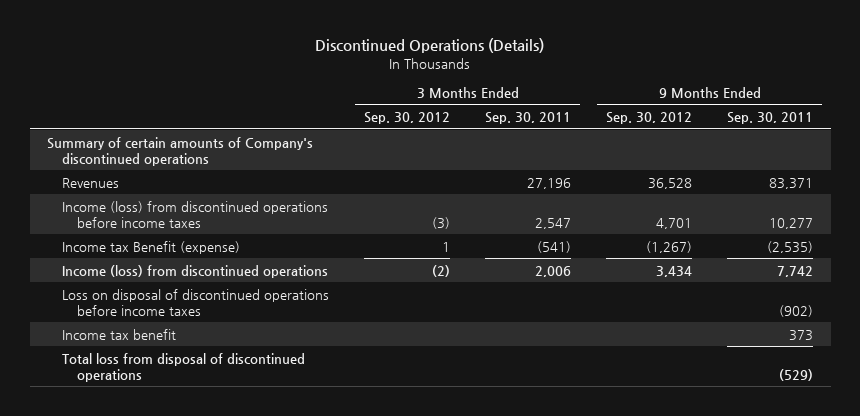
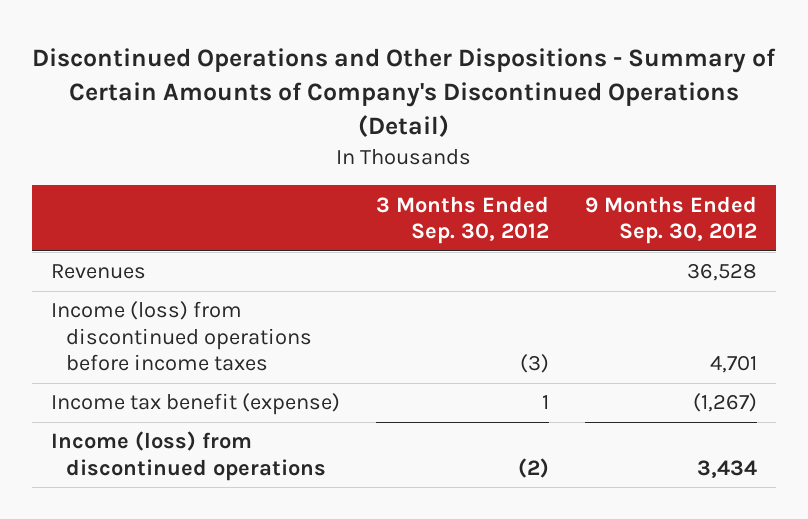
- Discontinued Operations (Details)
+ Discontinued Operations and Other Dispositions - Summary of Certain Amounts of Company's Discontinued Operations (Detail)
- | 3 Months Ended Sep. 30, 2012 | 3 Months Ended Sep. 30, 2011 | 9 Months Ended Sep. 30, 2012 | 9 Months Ended Sep. 30, 2011
+ | 3 Months Ended Sep. 30, 2012 | 9 Months Ended Sep. 30, 2012
- Summary of certain amounts of Company's discontinued operations
- Income tax Benefit (expense) | 1 | (541) | (1,267) | (2,535)
+ Income tax benefit (expense) | 1 | (1,267)
- Loss on disposal of discontinued operations before income taxes | | | | (902)
- Income tax benefit | | | | 373
- Total loss from disposal of discontinued operations | | | | (529)

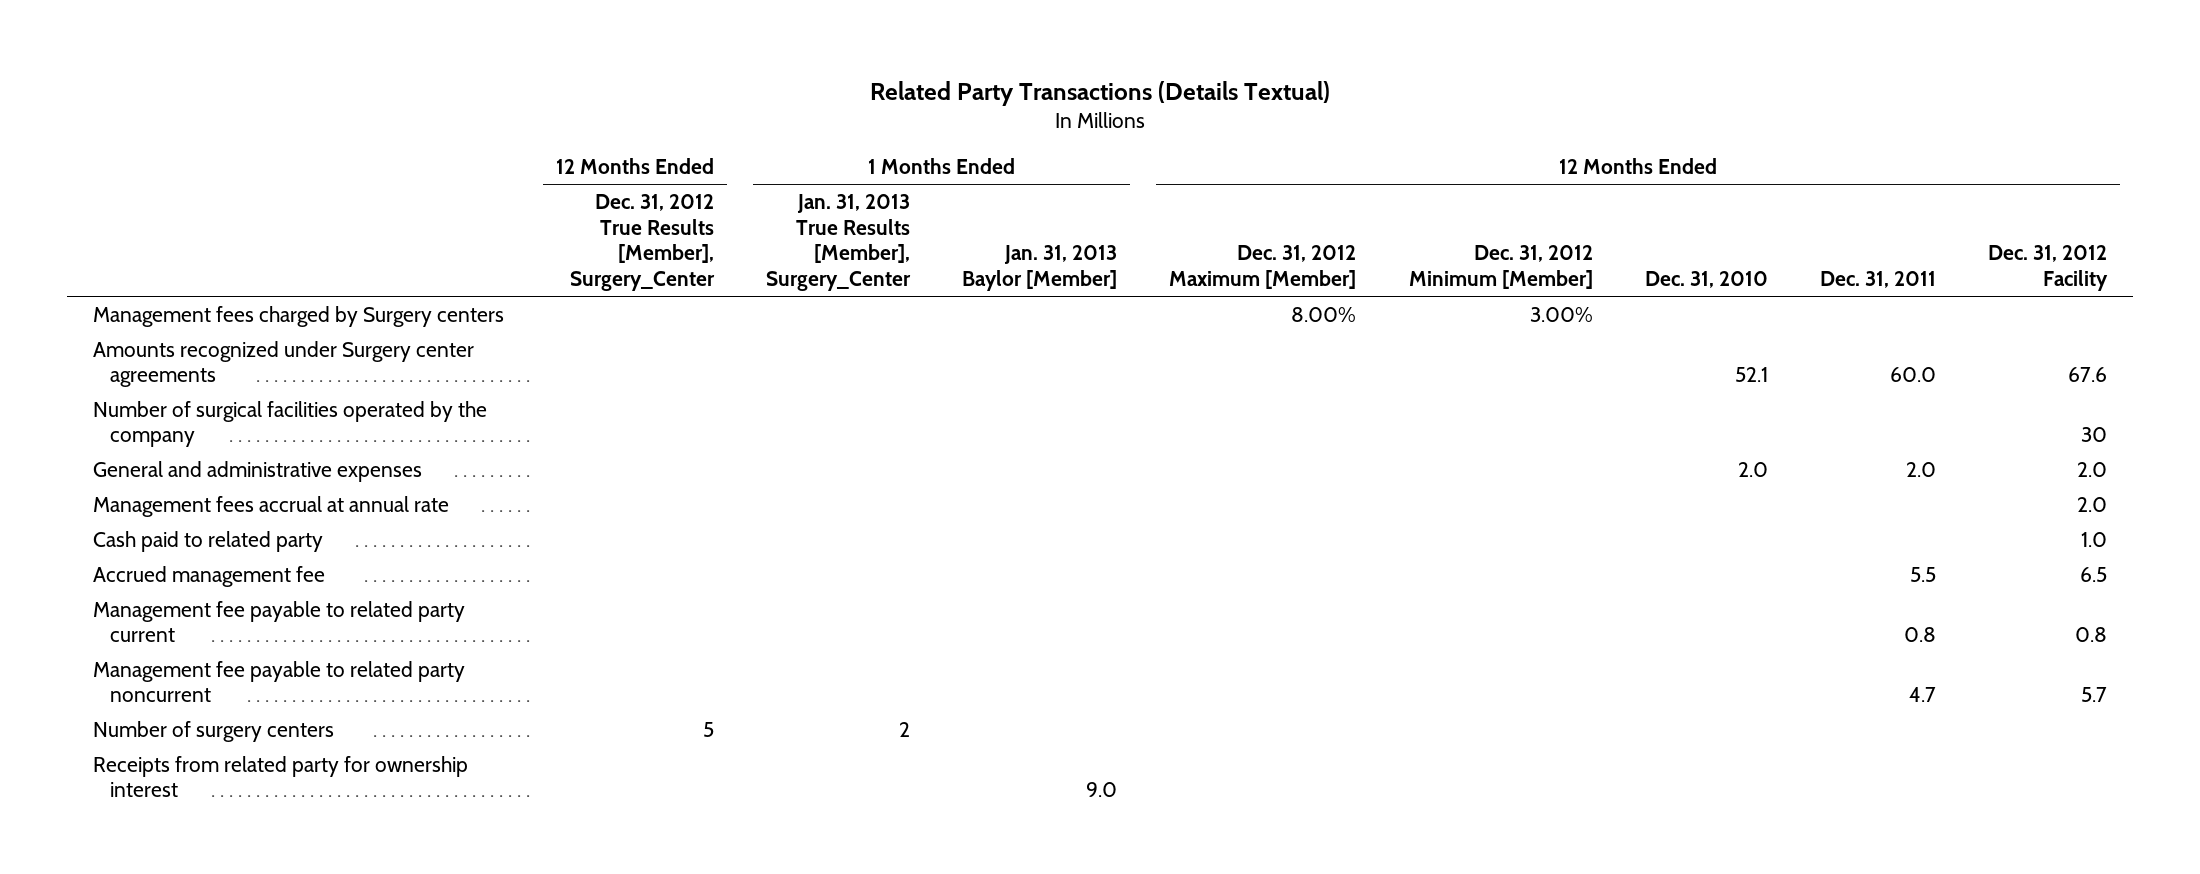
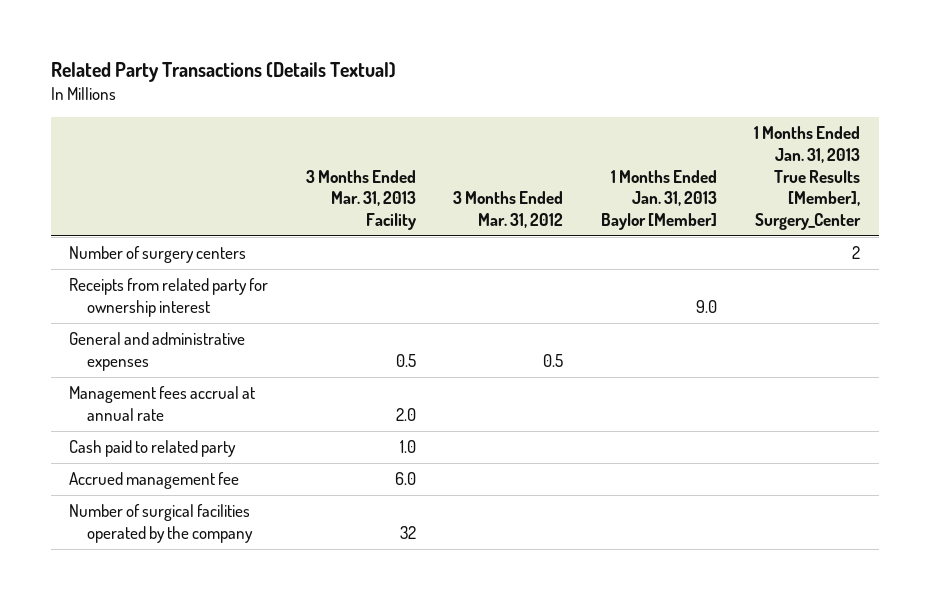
- | 12 Months Ended Dec. 31, 2012 True Results [Member], Surgery_Center | 1 Months Ended Jan. 31, 2013 True Results [Member], Surgery_Center | 1 Months Ended Jan. 31, 2013 Baylor [Member] | 12 Months Ended Dec. 31, 2012 Maximum [Member] | 12 Months Ended Dec. 31, 2012 Minimum [Member] | 12 Months Ended Dec. 31, 2010 | 12 Months Ended Dec. 31, 2011 | 12 Months Ended Dec. 31, 2012 Facility
+ | 3 Months Ended Mar. 31, 2013 Facility | 3 Months Ended Mar. 31, 2012 | 1 Months Ended Jan. 31, 2013 Baylor [Member] | 1 Months Ended Jan. 31, 2013 True Results [Member], Surgery_Center
- Management fees charged by Surgery centers | | | | 8.00% | 3.00% | | |
- Amounts recognized under Surgery center agreements | | | | | | 52.1 | 60.0 | 67.6
moved up: Number of surgery centers | | | | 2
moved up: Receipts from related party for ownership interest | | | 9.0 |
- Management fee payable to related party current | | | | | | | 0.8 | 0.8
- Management fee payable to related party noncurrent | | | | | | | 4.7 | 5.7
moved down: Number of surgical facilities operated by the company | 32 | | |

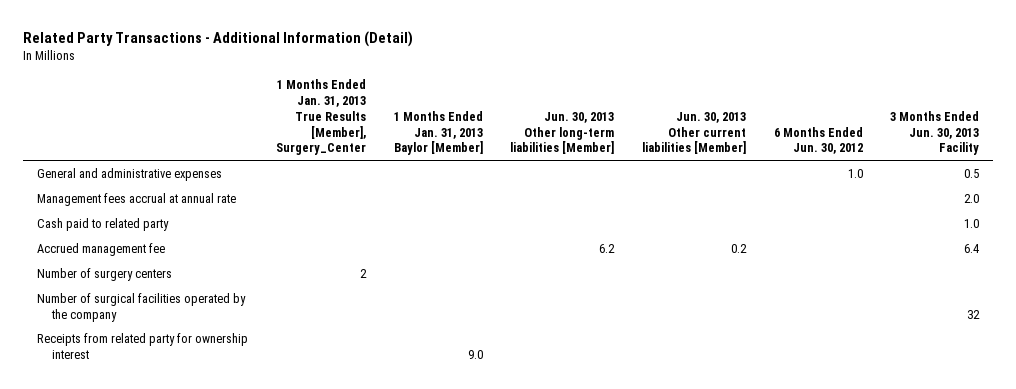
- Related Party Transactions (Details Textual)
+ Related Party Transactions - Additional Information (Detail)
- | 3 Months Ended Mar. 31, 2013 Facility | 3 Months Ended Mar. 31, 2012 | 1 Months Ended Jan. 31, 2013 Baylor [Member] | 1 Months Ended Jan. 31, 2013 True Results [Member], Surgery_Center
+ | 1 Months Ended Jan. 31, 2013 True Results [Member], Surgery_Center | 1 Months Ended Jan. 31, 2013 Baylor [Member] | Jun. 30, 2013 Other long-term liabilities [Member] | Jun. 30, 2013 Other current liabilities [Member] | 6 Months Ended Jun. 30, 2012 | 3 Months Ended Jun. 30, 2013 Facility
moved down: Number of surgery centers | 2 | | | | |
moved down: Receipts from related party for ownership interest | | 9.0 | | | |

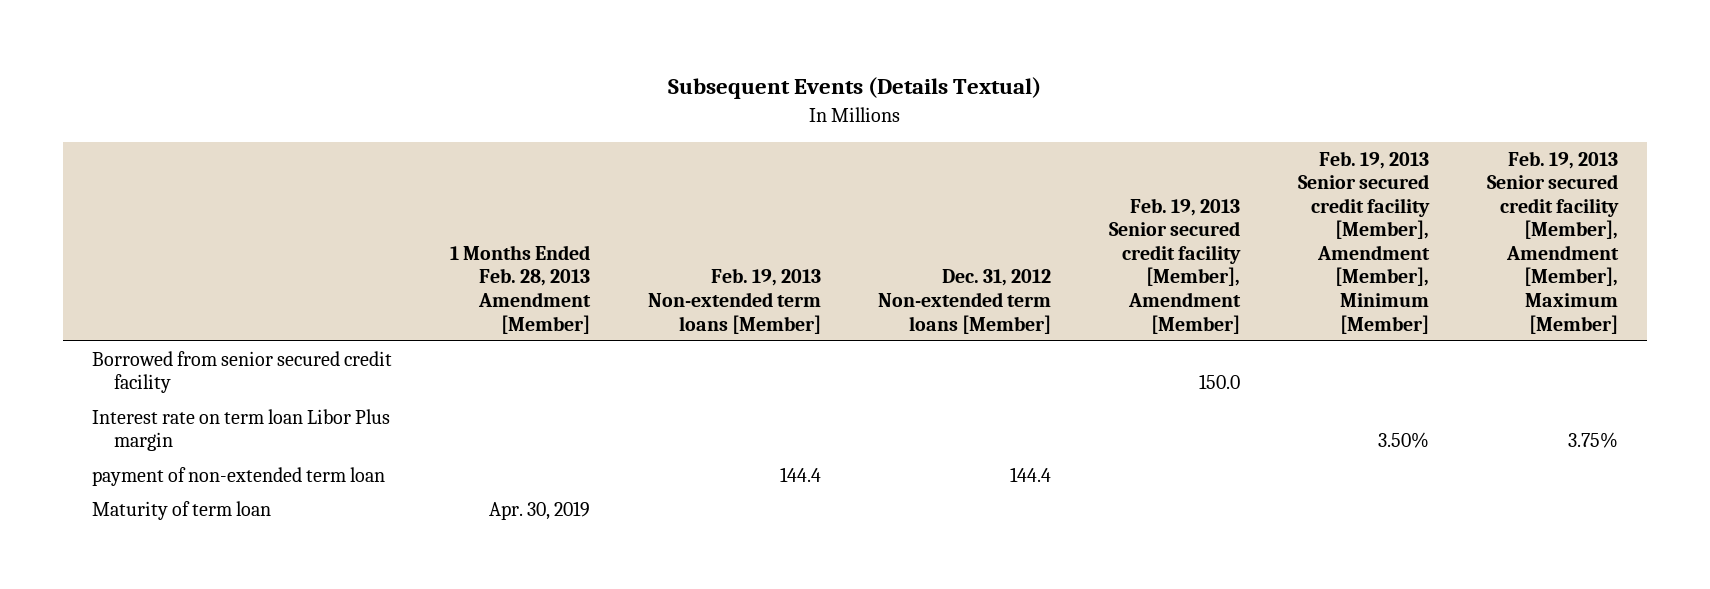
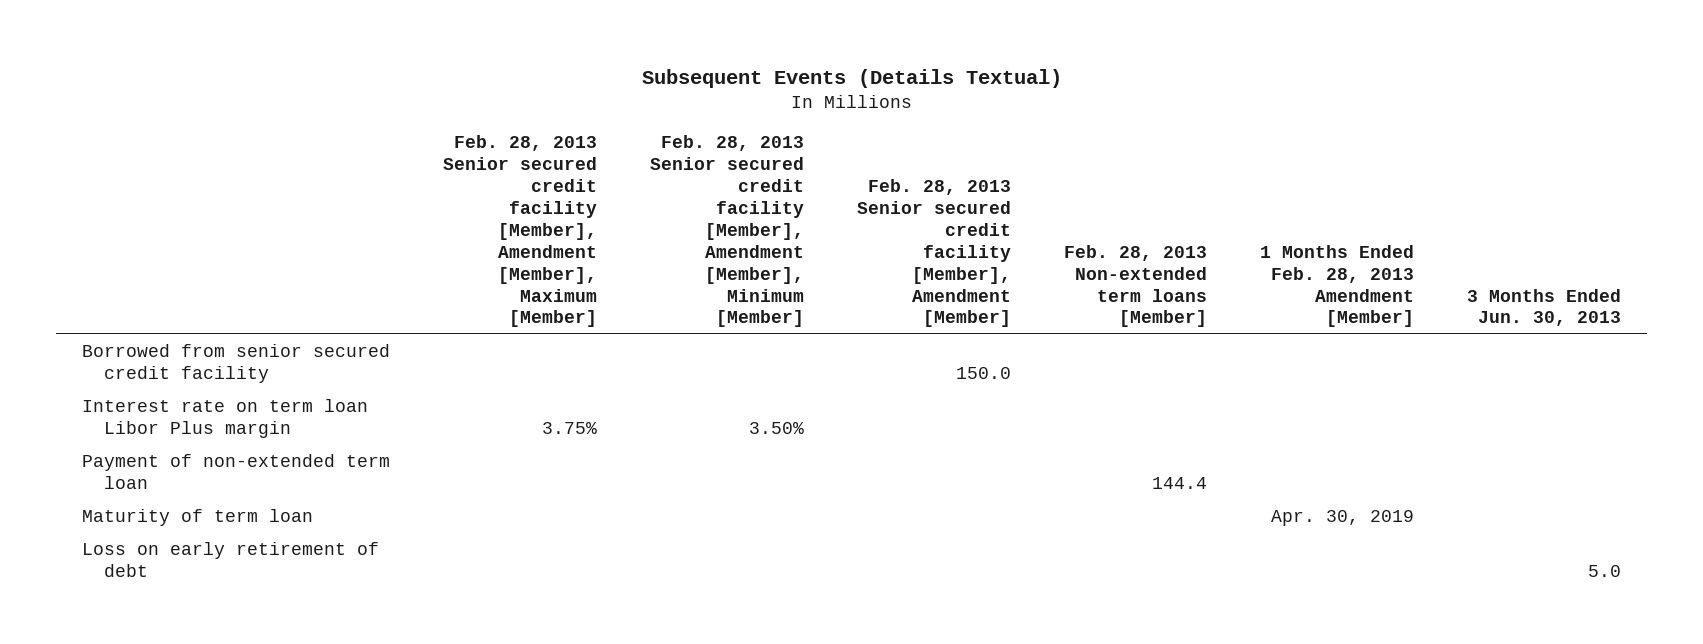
- | 1 Months Ended Feb. 28, 2013 Amendment [Member] | Feb. 19, 2013 Non-extended term loans [Member] | Dec. 31, 2012 Non-extended term loans [Member] | Feb. 19, 2013 Senior secured credit facility [Member], Amendment [Member] | Feb. 19, 2013 Senior secured credit facility [Member], Amendment [Member], Minimum [Member] | Feb. 19, 2013 Senior secured credit facility [Member], Amendment [Member], Maximum [Member]
+ | Feb. 28, 2013 Senior secured credit facility [Member], Amendment [Member], Maximum [Member] | Feb. 28, 2013 Senior secured credit facility [Member], Amendment [Member], Minimum [Member] | Feb. 28, 2013 Senior secured credit facility [Member], Amendment [Member] | Feb. 28, 2013 Non-extended term loans [Member] | 1 Months Ended Feb. 28, 2013 Amendment [Member] | 3 Months Ended Jun. 30, 2013
- payment of non-extended term loan | | 144.4 | 144.4 | | |
+ Payment of non-extended term loan | | | | 144.4 | |
+ Loss on early retirement of debt | | | | | | 5.0

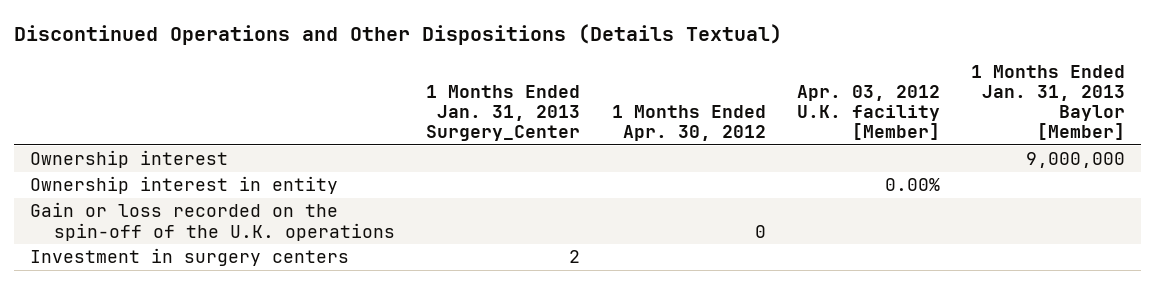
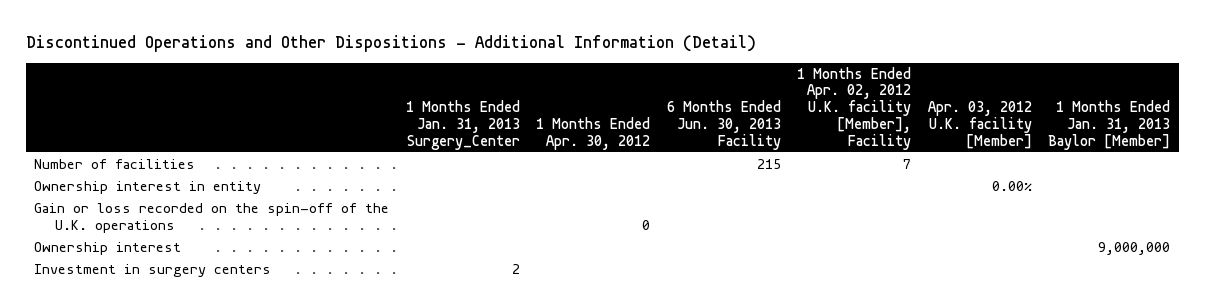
- Discontinued Operations and Other Dispositions (Details Textual)
+ Discontinued Operations and Other Dispositions - Additional Information (Detail)
- | 1 Months Ended Jan. 31, 2013 Surgery_Center | 1 Months Ended Apr. 30, 2012 | Apr. 03, 2012 U.K. facility [Member] | 1 Months Ended Jan. 31, 2013 Baylor [Member]
+ | 1 Months Ended Jan. 31, 2013 Surgery_Center | 1 Months Ended Apr. 30, 2012 | 6 Months Ended Jun. 30, 2013 Facility | 1 Months Ended Apr. 02, 2012 U.K. facility [Member], Facility | Apr. 03, 2012 U.K. facility [Member] | 1 Months Ended Jan. 31, 2013 Baylor [Member]
+ Number of facilities | | | 215 | 7 | |
moved down: Ownership interest | | | | | | 9,000,000

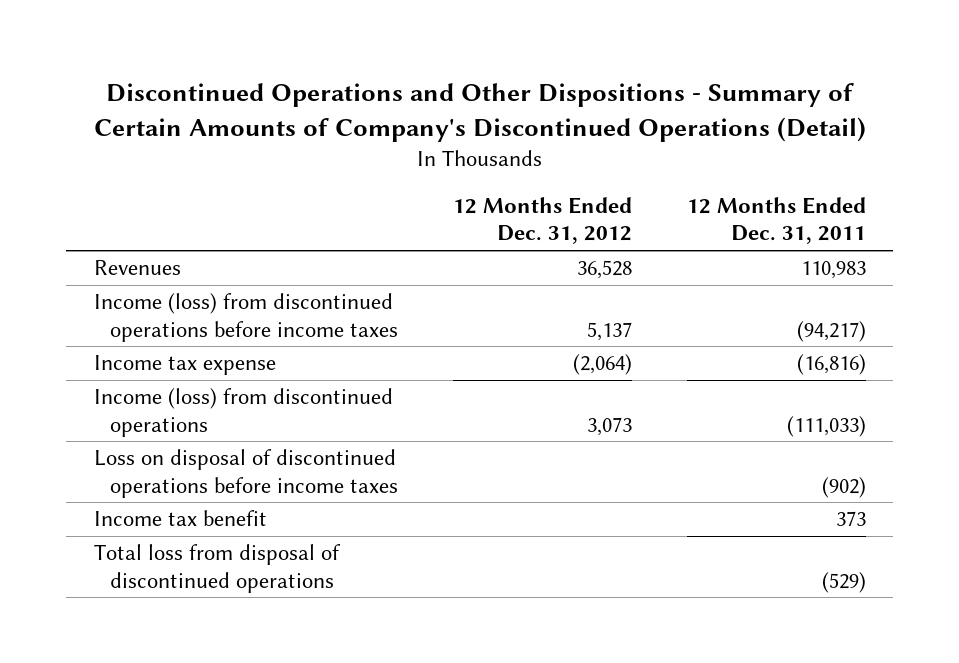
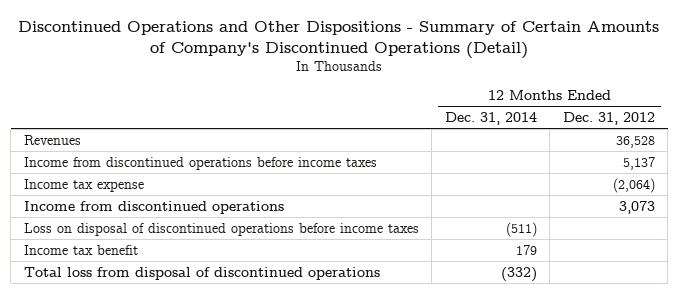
- | 12 Months Ended Dec. 31, 2012 | 12 Months Ended Dec. 31, 2011
+ | 12 Months Ended Dec. 31, 2014 | 12 Months Ended Dec. 31, 2012
- Income (loss) from discontinued operations before income taxes | 5,137 | (94,217)
+ Income from discontinued operations before income taxes | | 5,137
- Income (loss) from discontinued operations | 3,073 | (111,033)
+ Income from discontinued operations | | 3,073

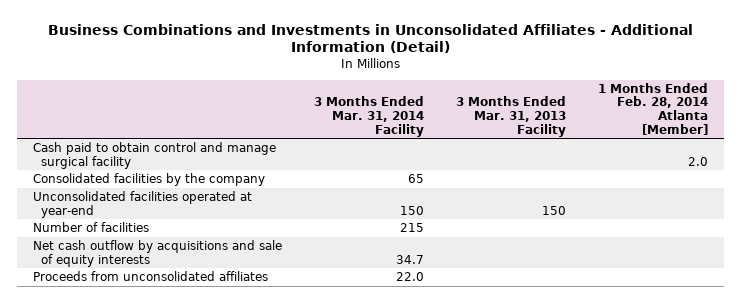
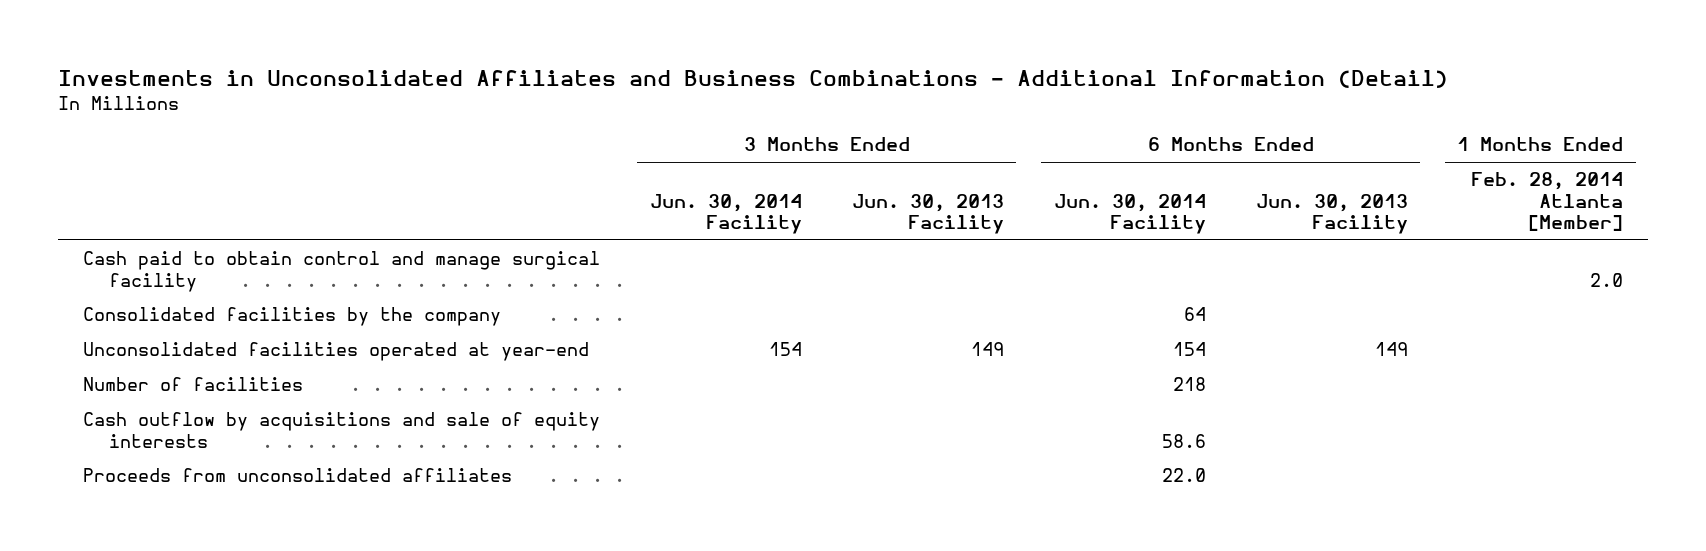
- Business Combinations and Investments in Unconsolidated Affiliates - Additional Information (Detail)
+ Investments in Unconsolidated Affiliates and Business Combinations - Additional Information (Detail)
- | 3 Months Ended Mar. 31, 2014 Facility | 3 Months Ended Mar. 31, 2013 Facility | 1 Months Ended Feb. 28, 2014 Atlanta [Member]
+ | 3 Months Ended Jun. 30, 2014 Facility | 3 Months Ended Jun. 30, 2013 Facility | 6 Months Ended Jun. 30, 2014 Facility | 6 Months Ended Jun. 30, 2013 Facility | 1 Months Ended Feb. 28, 2014 Atlanta [Member]
- Net cash outflow by acquisitions and sale of equity interests | 34.7 | |
+ Cash outflow by acquisitions and sale of equity interests | | | 58.6 | |

